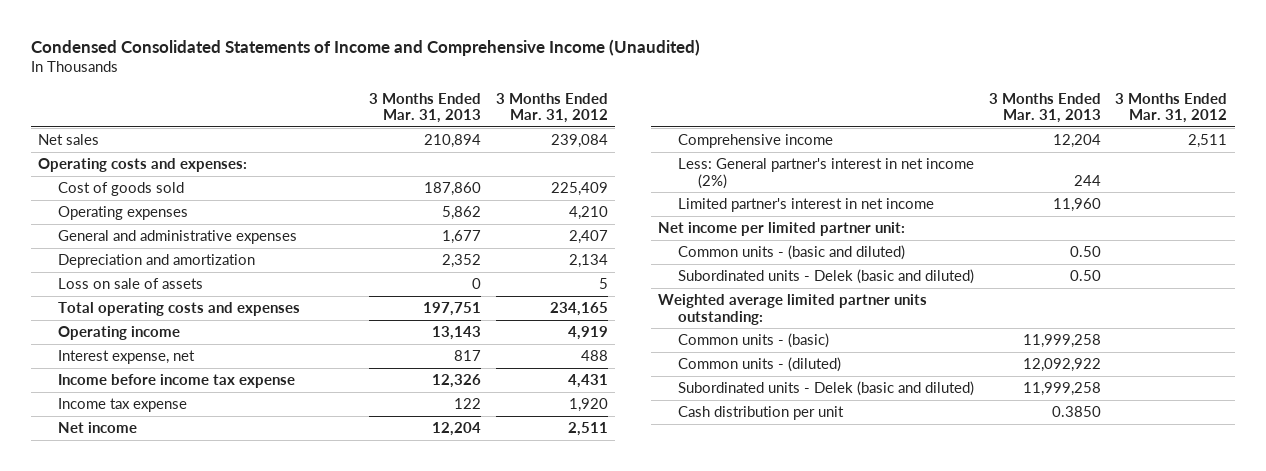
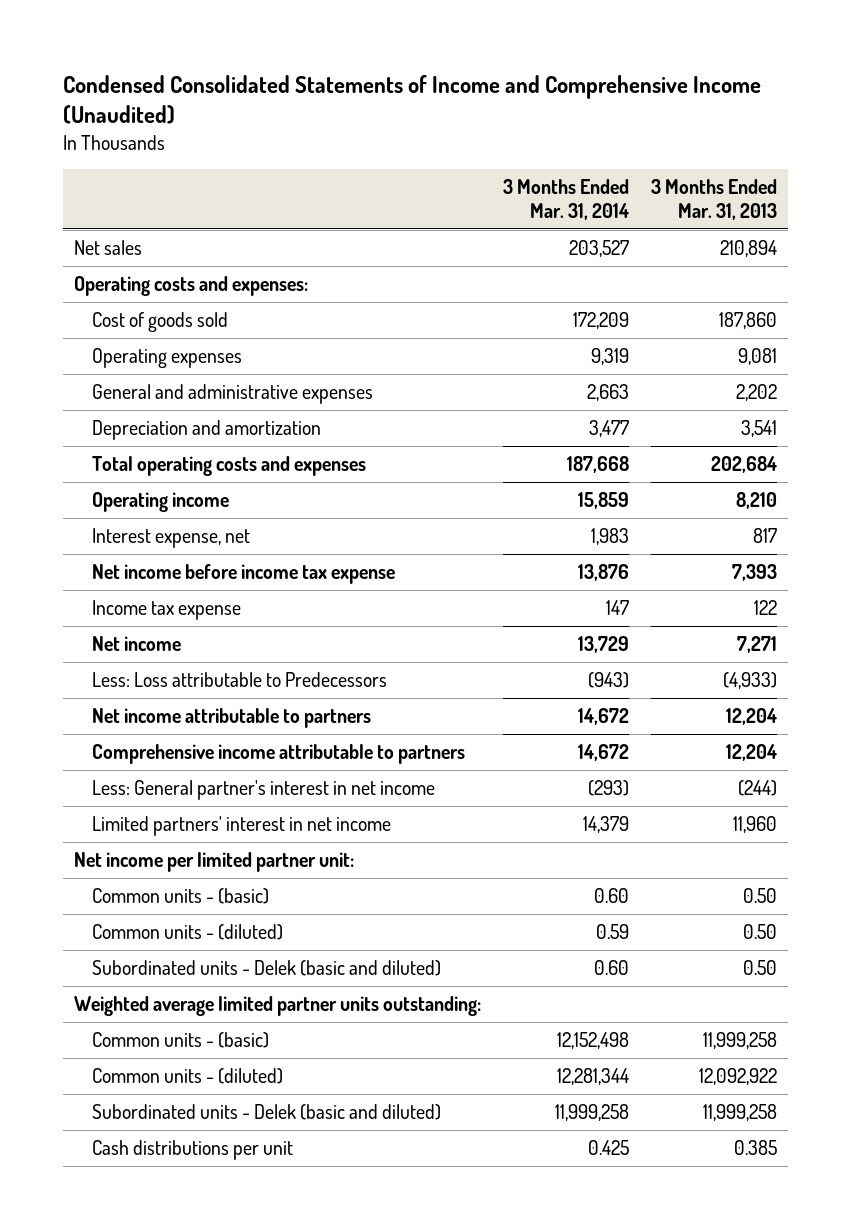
- | 3 Months Ended Mar. 31, 2013 | 3 Months Ended Mar. 31, 2012
+ | 3 Months Ended Mar. 31, 2014 | 3 Months Ended Mar. 31, 2013
- Operating expenses | 5,862 | 4,210
- General and administrative expenses | 1,677 | 2,407
- Depreciation and amortization | 2,352 | 2,134
- Loss on sale of assets | 0 | 5
- Total operating costs and expenses | 197,751 | 234,165
- Operating income | 13,143 | 4,919
+ Operating expenses | 9,319 | 9,081
+ General and administrative expenses | 2,663 | 2,202
+ Depreciation and amortization | 3,477 | 3,541
+ Total operating costs and expenses | 187,668 | 202,684
+ Operating income | 15,859 | 8,210
- Income before income tax expense | 12,326 | 4,431
+ Net income before income tax expense | 13,876 | 7,393
- Net income | 12,204 | 2,511
- Comprehensive income | 12,204 | 2,511
- Less: General partner's interest in net income (2%) | 244 |
- Limited partner's interest in net income | 11,960 |
+ Net income | 13,729 | 7,271
+ Less: Loss attributable to Predecessors | (943) | (4,933)
+ Net income attributable to partners | 14,672 | 12,204
+ Comprehensive income attributable to partners | 14,672 | 12,204
+ Less: General partner's interest in net income | (293) | (244)
+ Limited partners' interest in net income | 14,379 | 11,960
- Common units - (basic and diluted) | 0.50 |
+ Common units - (basic) | 0.60 | 0.50
+ Common units - (diluted) | 0.59 | 0.50
- Cash distribution per unit | 0.3850 |
+ Cash distributions per unit | 0.425 | 0.385

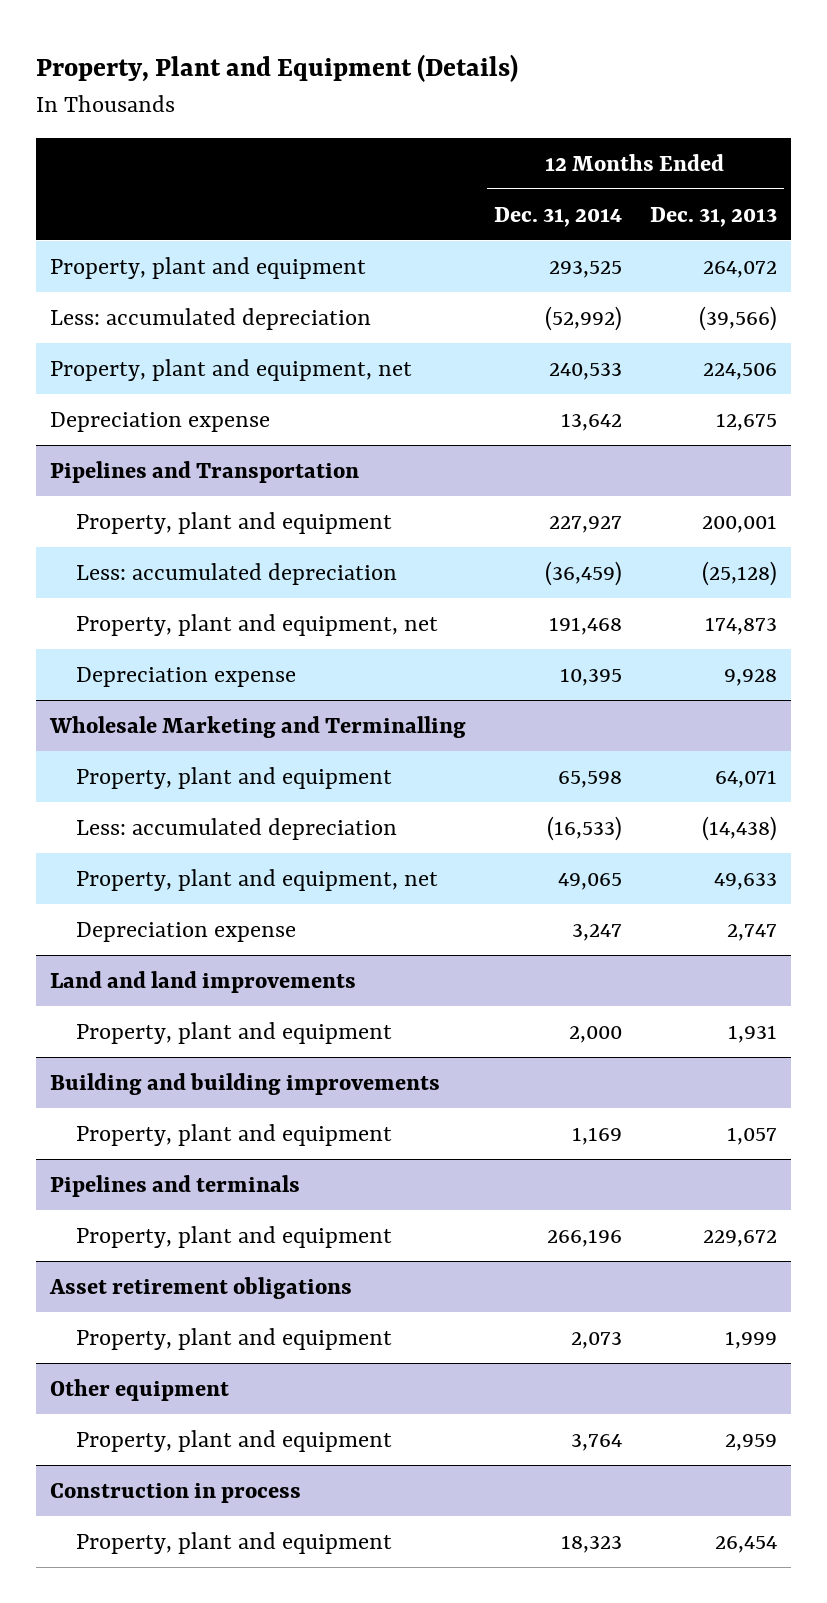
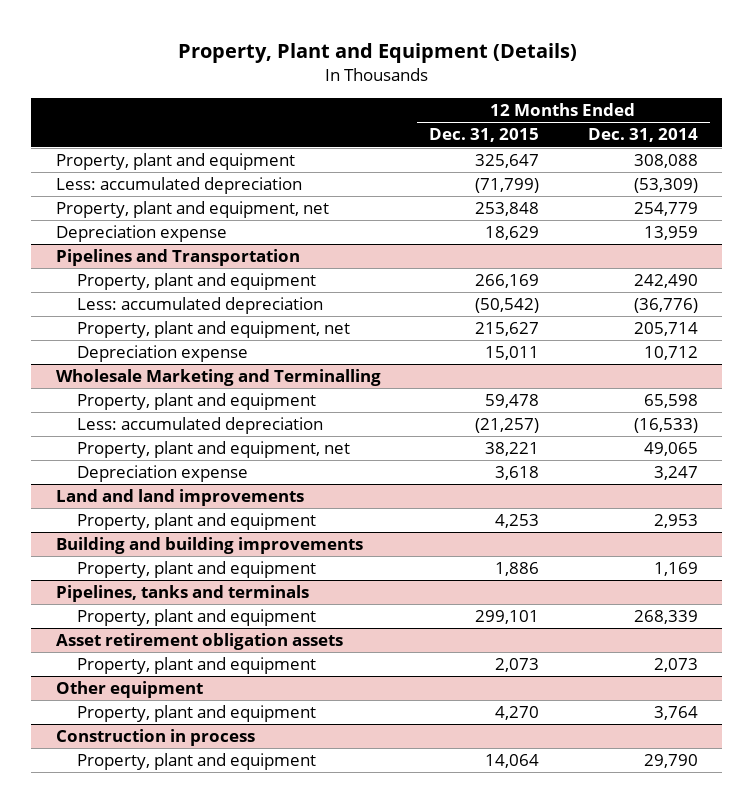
- | 12 Months Ended Dec. 31, 2014 | 12 Months Ended Dec. 31, 2013
+ | 12 Months Ended Dec. 31, 2015 | 12 Months Ended Dec. 31, 2014
- Property, plant and equipment | 293,525 | 264,072
- Less: accumulated depreciation | (52,992) | (39,566)
- Property, plant and equipment, net | 240,533 | 224,506
- Depreciation expense | 13,642 | 12,675
+ Property, plant and equipment | 325,647 | 308,088
+ Less: accumulated depreciation | (71,799) | (53,309)
+ Property, plant and equipment, net | 253,848 | 254,779
+ Depreciation expense | 18,629 | 13,959
@ Pipelines and Transportation
- Property, plant and equipment | 227,927 | 200,001
- Less: accumulated depreciation | (36,459) | (25,128)
- Property, plant and equipment, net | 191,468 | 174,873
- Depreciation expense | 10,395 | 9,928
+ Property, plant and equipment | 266,169 | 242,490
+ Less: accumulated depreciation | (50,542) | (36,776)
+ Property, plant and equipment, net | 215,627 | 205,714
+ Depreciation expense | 15,011 | 10,712
@ Land and land improvements
- Property, plant and equipment | 2,000 | 1,931
+ Property, plant and equipment | 4,253 | 2,953
- Pipelines and terminals
- Property, plant and equipment | 266,196 | 229,672
- Asset retirement obligations
+ Pipelines, tanks and terminals
+ Property, plant and equipment | 299,101 | 268,339
+ Asset retirement obligation assets
@ Construction in process
- Property, plant and equipment | 18,323 | 26,454
+ Property, plant and equipment | 14,064 | 29,790

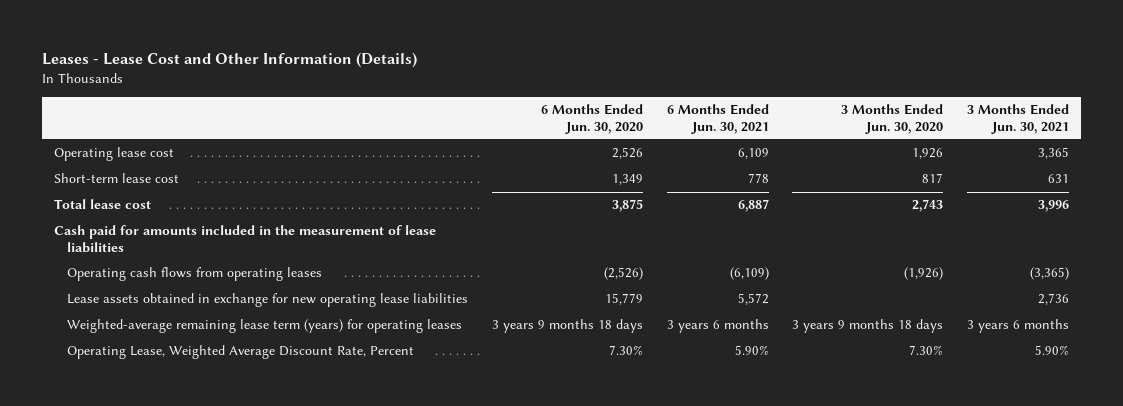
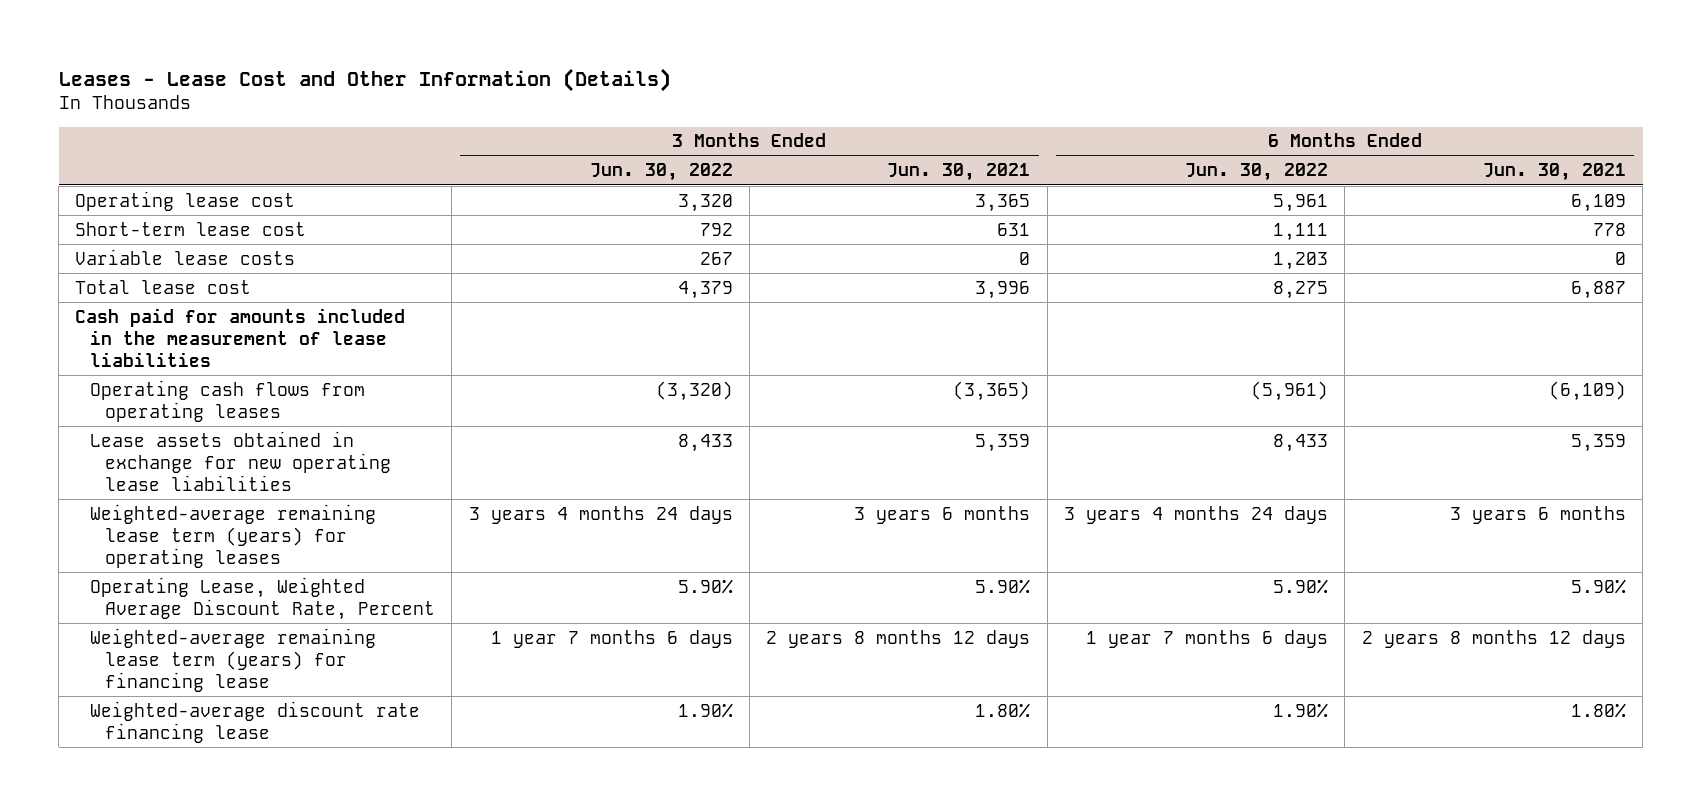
- | 6 Months Ended Jun. 30, 2020 | 6 Months Ended Jun. 30, 2021 | 3 Months Ended Jun. 30, 2020 | 3 Months Ended Jun. 30, 2021
+ | 3 Months Ended Jun. 30, 2022 | 3 Months Ended Jun. 30, 2021 | 6 Months Ended Jun. 30, 2022 | 6 Months Ended Jun. 30, 2021
+ Variable lease costs | 267 | 0 | 1,203 | 0
- Lease assets obtained in exchange for new operating lease liabilities | 15,779 | 5,572 | | 2,736
+ Lease assets obtained in exchange for new operating lease liabilities | 8,433 | 5,359 | 8,433 | 5,359
+ Weighted-average remaining lease term (years) for financing lease | 1 year 7 months 6 days | 2 years 8 months 12 days | 1 year 7 months 6 days | 2 years 8 months 12 days
+ Weighted-average discount rate financing lease | 1.90% | 1.80% | 1.90% | 1.80%

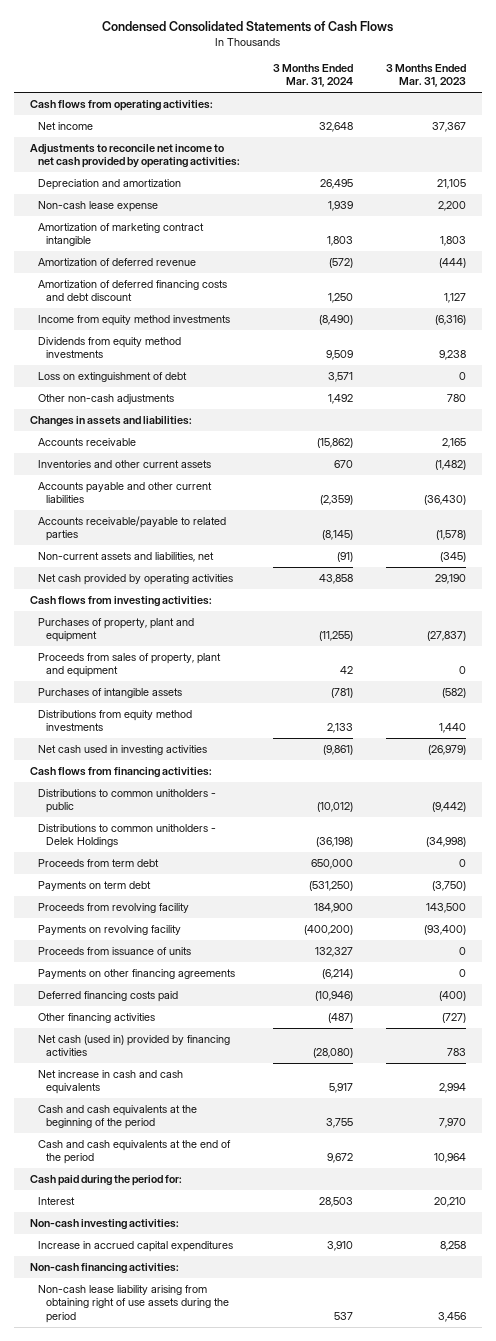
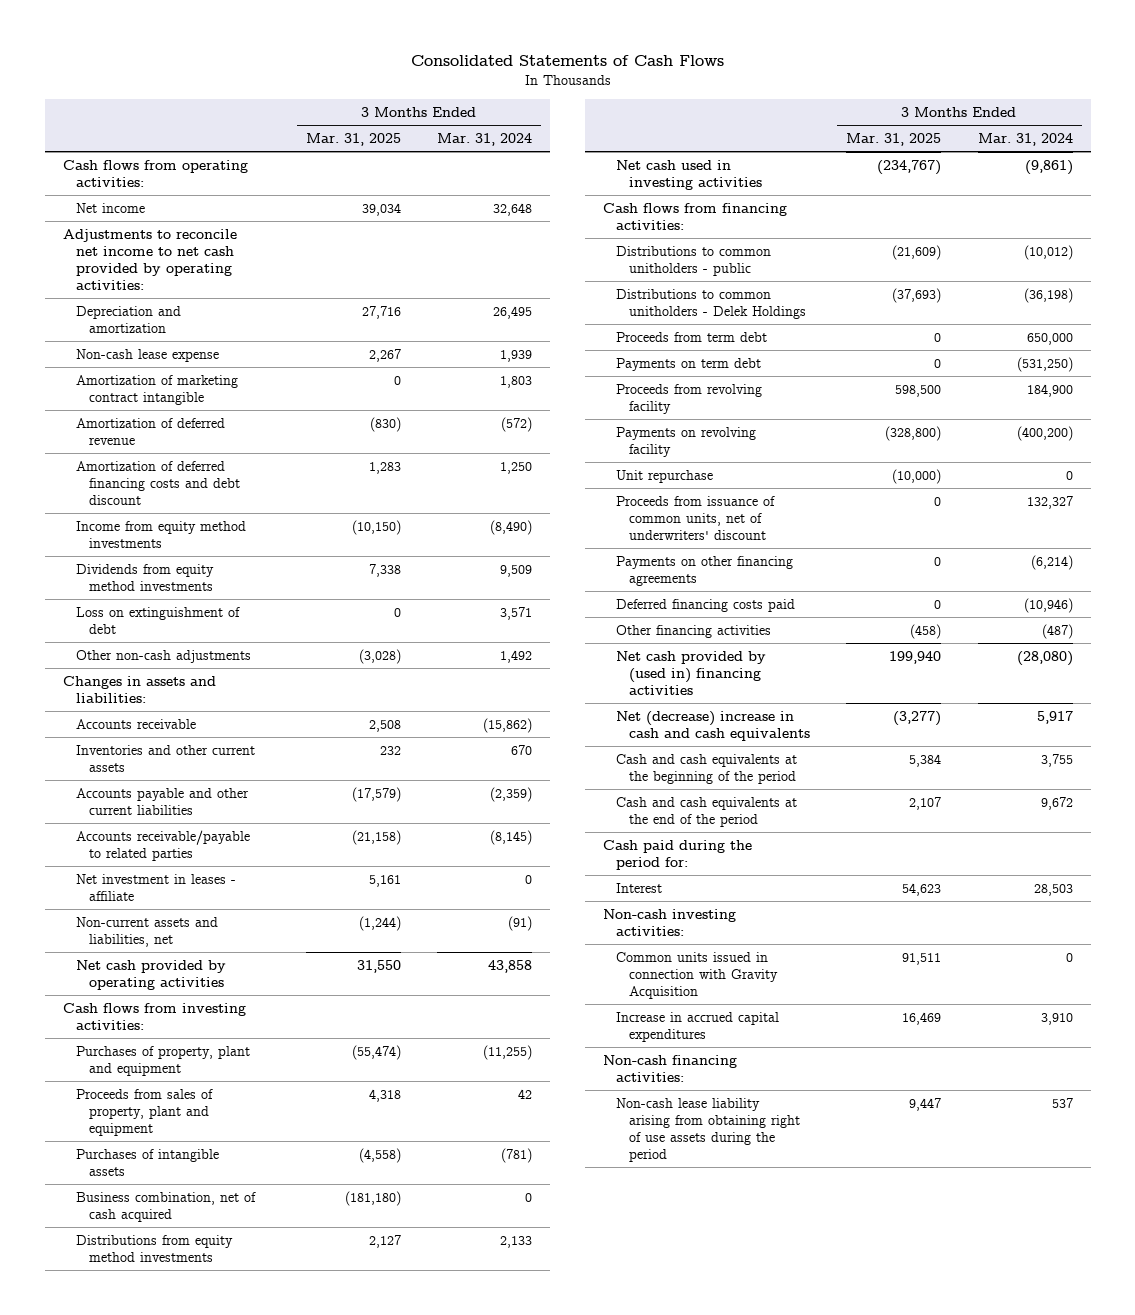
- Condensed Consolidated Statements of Cash Flows
+ Consolidated Statements of Cash Flows
- | 3 Months Ended Mar. 31, 2024 | 3 Months Ended Mar. 31, 2023
+ | 3 Months Ended Mar. 31, 2025 | 3 Months Ended Mar. 31, 2024
+ Net investment in leases - affiliate | 5,161 | 0
+ Business combination, net of cash acquired | (181,180) | 0
- Proceeds from issuance of units | 132,327 | 0
+ Unit repurchase | (10,000) | 0
+ Proceeds from issuance of common units, net of underwriters' discount | 0 | 132,327
- Net cash (used in) provided by financing activities | (28,080) | 783
- Net increase in cash and cash equivalents | 5,917 | 2,994
+ Net cash provided by (used in) financing activities | 199,940 | (28,080)
+ Net (decrease) increase in cash and cash equivalents | (3,277) | 5,917
+ Common units issued in connection with Gravity Acquisition | 91,511 | 0

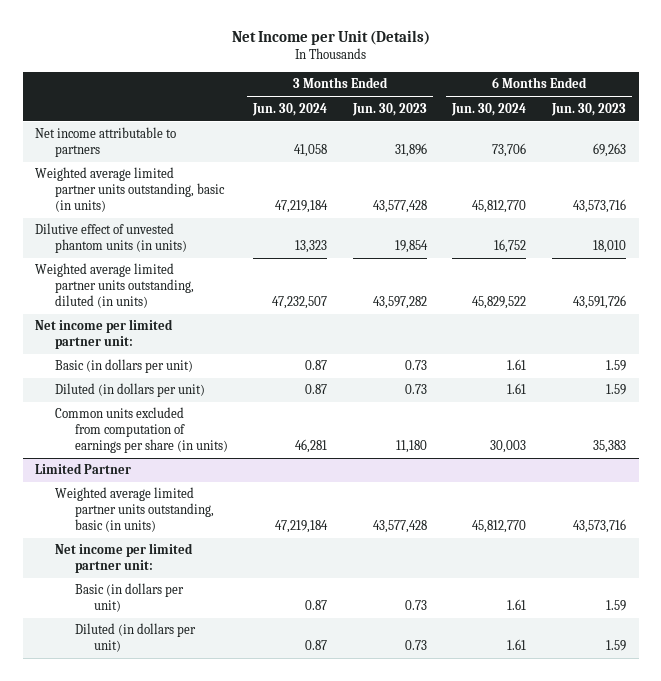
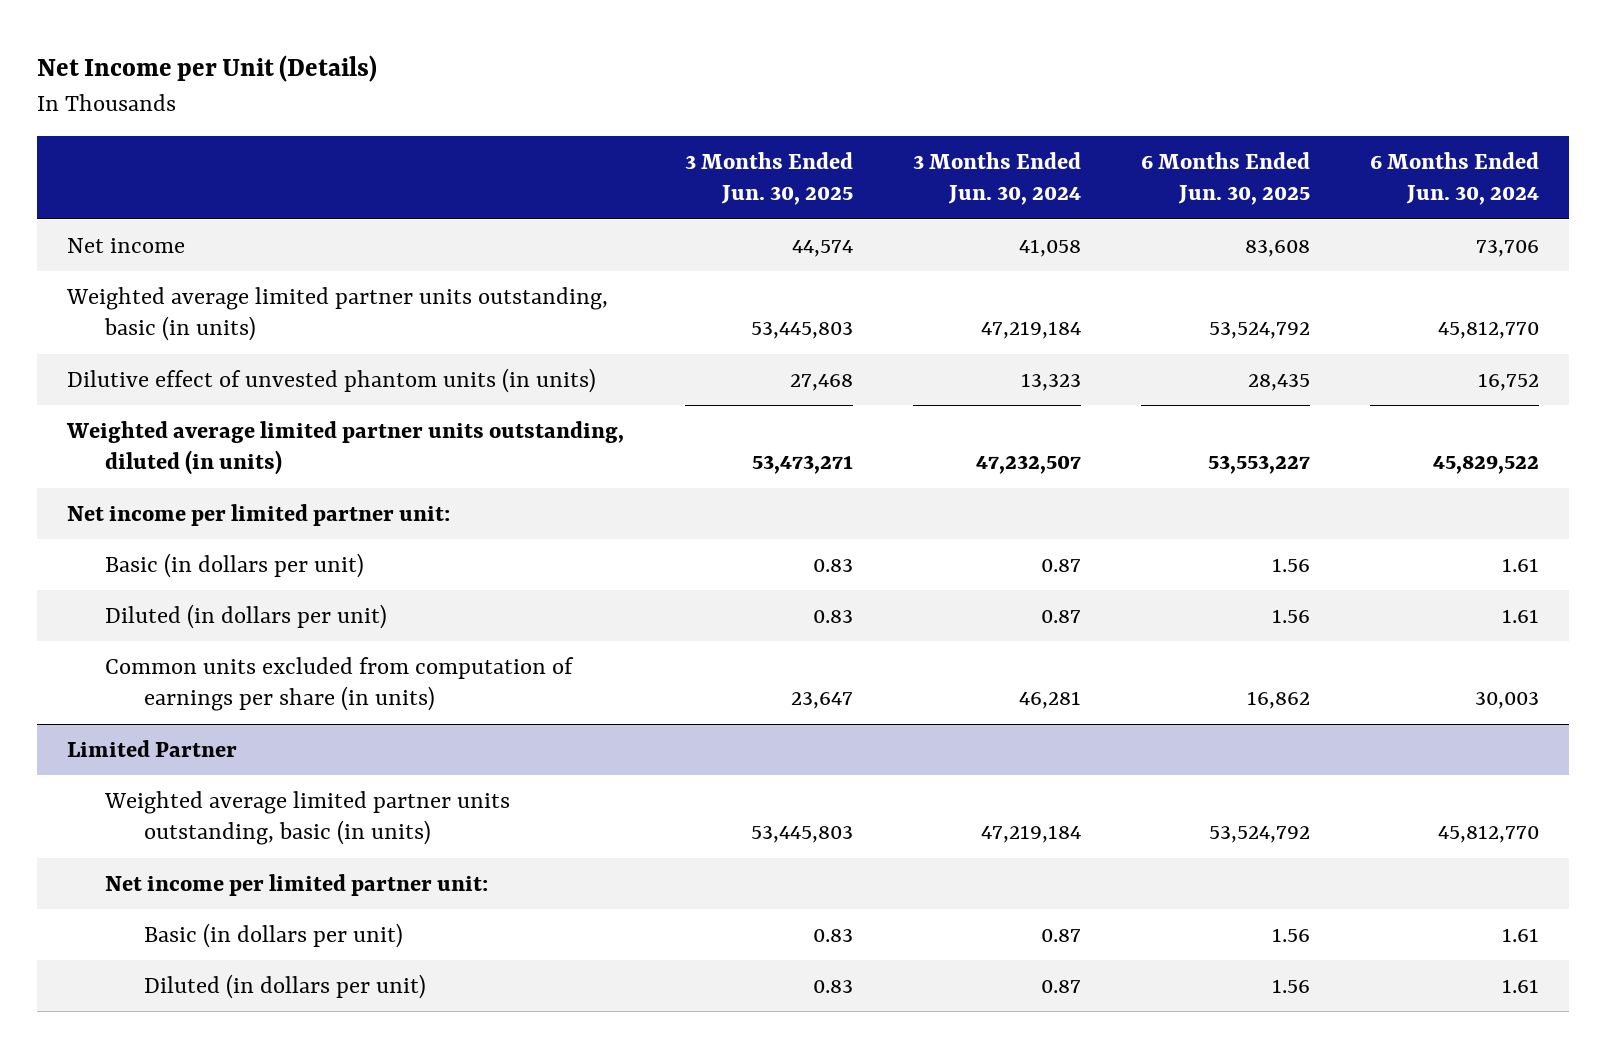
- | 3 Months Ended Jun. 30, 2024 | 3 Months Ended Jun. 30, 2023 | 6 Months Ended Jun. 30, 2024 | 6 Months Ended Jun. 30, 2023
+ | 3 Months Ended Jun. 30, 2025 | 3 Months Ended Jun. 30, 2024 | 6 Months Ended Jun. 30, 2025 | 6 Months Ended Jun. 30, 2024
- Net income attributable to partners | 41,058 | 31,896 | 73,706 | 69,263
+ Net income | 44,574 | 41,058 | 83,608 | 73,706

